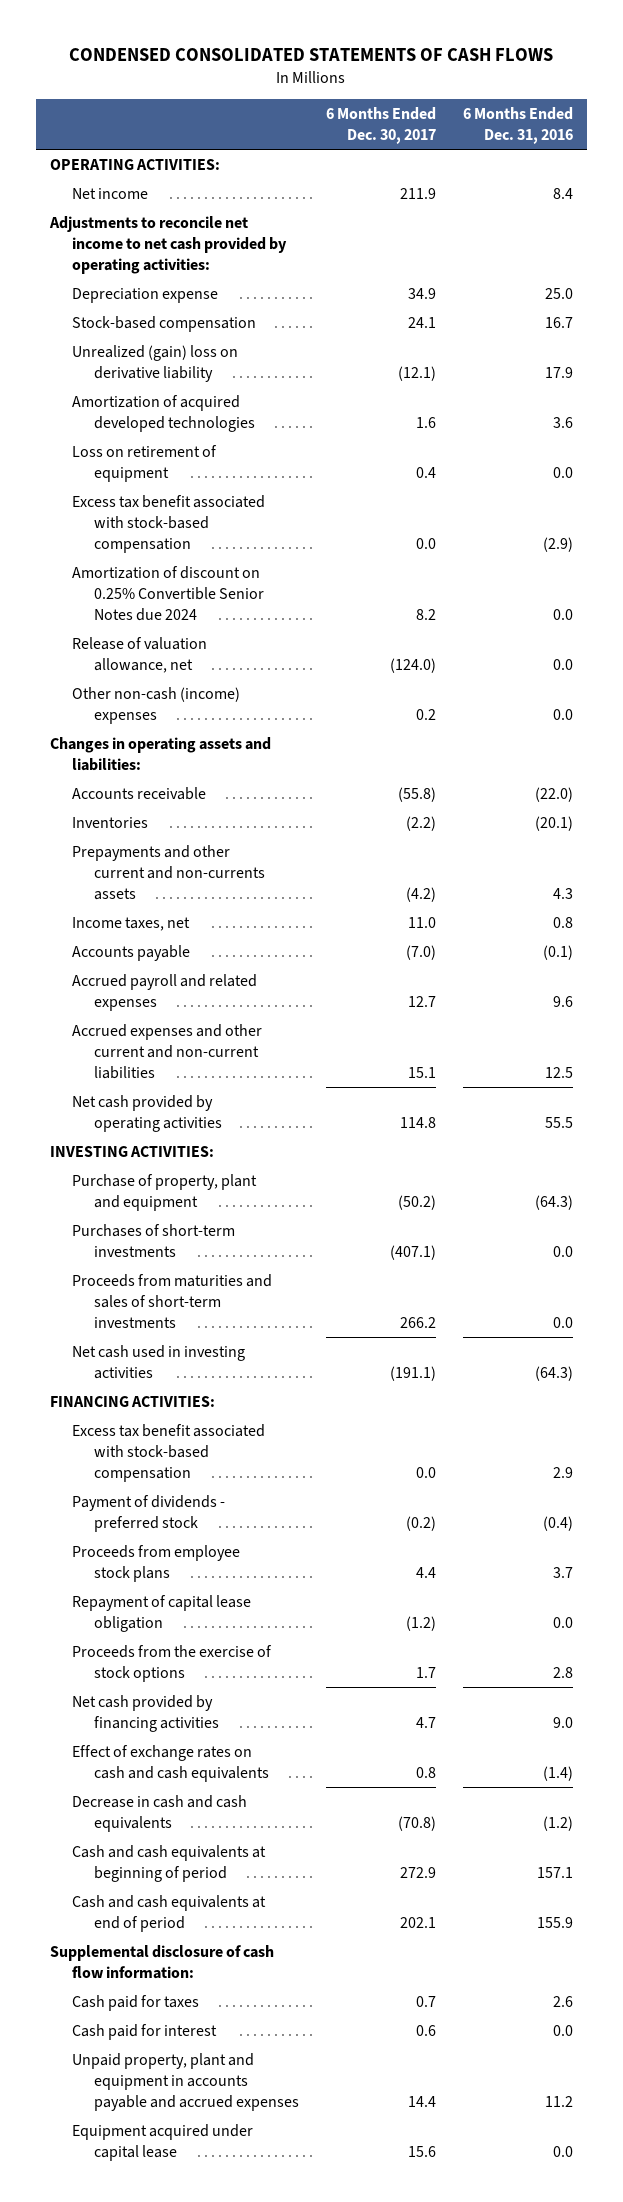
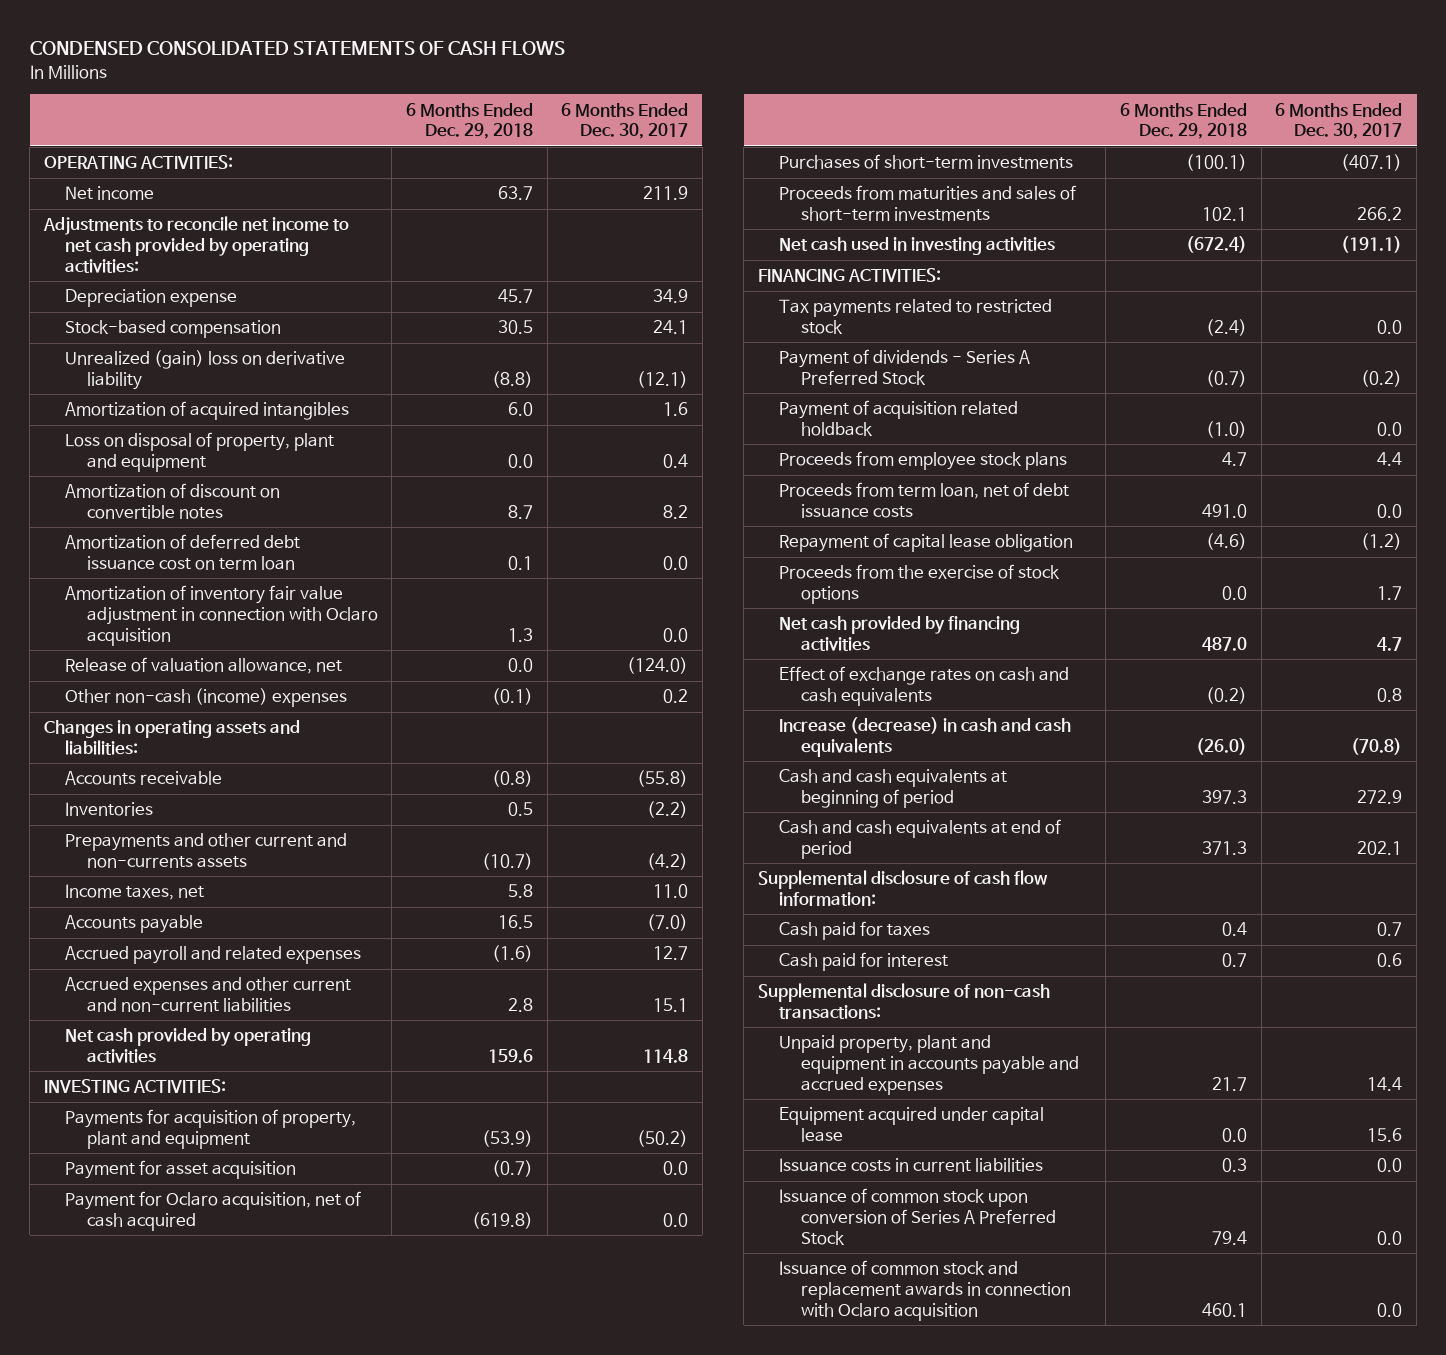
- | 6 Months Ended Dec. 30, 2017 | 6 Months Ended Dec. 31, 2016
+ | 6 Months Ended Dec. 29, 2018 | 6 Months Ended Dec. 30, 2017
- Amortization of acquired developed technologies | 1.6 | 3.6
- Loss on retirement of equipment | 0.4 | 0.0
- Excess tax benefit associated with stock-based compensation | 0.0 | (2.9)
- Amortization of discount on 0.25% Convertible Senior Notes due 2024 | 8.2 | 0.0
+ Amortization of acquired intangibles | 6.0 | 1.6
+ Loss on disposal of property, plant and equipment | 0.0 | 0.4
+ Amortization of discount on convertible notes | 8.7 | 8.2
+ Amortization of deferred debt issuance cost on term loan | 0.1 | 0.0
+ Amortization of inventory fair value adjustment in connection with Oclaro acquisition | 1.3 | 0.0
- Purchase of property, plant and equipment | (50.2) | (64.3)
+ Payments for acquisition of property, plant and equipment | (53.9) | (50.2)
+ Payment for asset acquisition | (0.7) | 0.0
+ Payment for Oclaro acquisition, net of cash acquired | (619.8) | 0.0
- Excess tax benefit associated with stock-based compensation | 0.0 | 2.9
- Payment of dividends - preferred stock | (0.2) | (0.4)
+ Tax payments related to restricted stock | (2.4) | 0.0
+ Payment of dividends - Series A Preferred Stock | (0.7) | (0.2)
+ Payment of acquisition related holdback | (1.0) | 0.0
+ Proceeds from term loan, net of debt issuance costs | 491.0 | 0.0
- Decrease in cash and cash equivalents | (70.8) | (1.2)
+ Increase (decrease) in cash and cash equivalents | (26.0) | (70.8)
+ Supplemental disclosure of non-cash transactions:
+ Issuance costs in current liabilities | 0.3 | 0.0
+ Issuance of common stock upon conversion of Series A Preferred Stock | 79.4 | 0.0
+ Issuance of common stock and replacement awards in connection with Oclaro acquisition | 460.1 | 0.0

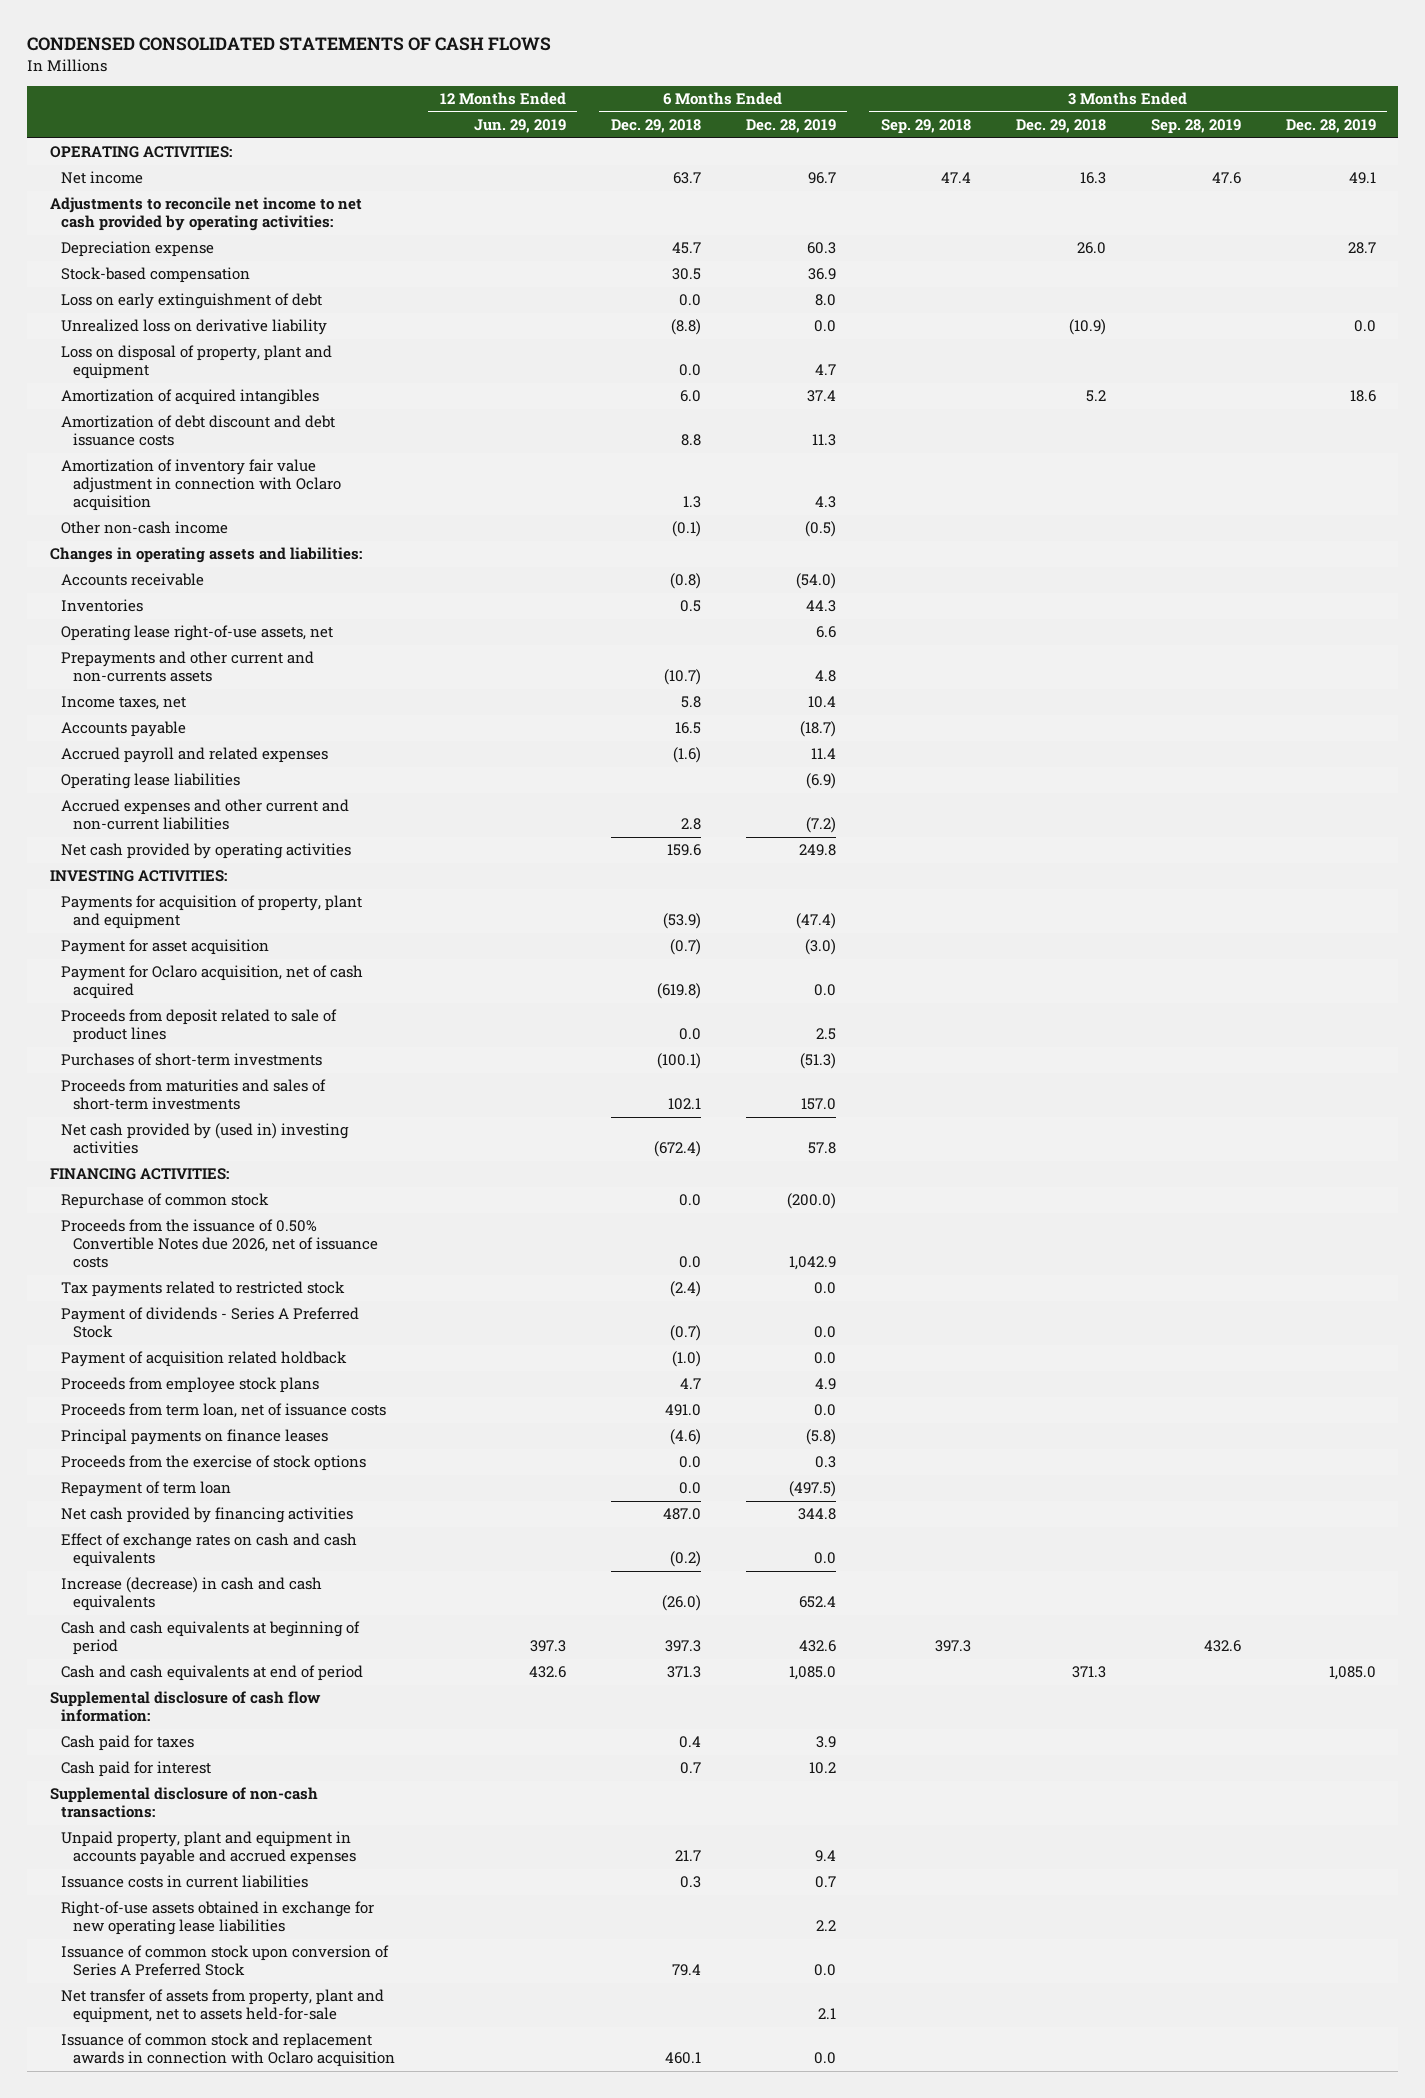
- | 6 Months Ended Dec. 29, 2018 | 6 Months Ended Dec. 30, 2017
+ | 12 Months Ended Jun. 29, 2019 | 6 Months Ended Dec. 29, 2018 | 6 Months Ended Dec. 28, 2019 | 3 Months Ended Sep. 29, 2018 | 3 Months Ended Dec. 29, 2018 | 3 Months Ended Sep. 28, 2019 | 3 Months Ended Dec. 28, 2019
- Unrealized (gain) loss on derivative liability | (8.8) | (12.1)
+ Loss on early extinguishment of debt | | 0.0 | 8.0 | | | |
+ Unrealized loss on derivative liability | | (8.8) | 0.0 | | (10.9) | | 0.0
- Amortization of discount on convertible notes | 8.7 | 8.2
- Amortization of deferred debt issuance cost on term loan | 0.1 | 0.0
moved down: Amortization of acquired intangibles | | 6.0 | 37.4 | | 5.2 | | 18.6
+ Amortization of debt discount and debt issuance costs | | 8.8 | 11.3 | | | |
- Release of valuation allowance, net | 0.0 | (124.0)
- Other non-cash (income) expenses | (0.1) | 0.2
+ Other non-cash income | | (0.1) | (0.5) | | | |
+ Operating lease right-of-use assets, net | | | 6.6 | | | |
+ Operating lease liabilities | | | (6.9) | | | |
+ Proceeds from deposit related to sale of product lines | | 0.0 | 2.5 | | | |
- Net cash used in investing activities | (672.4) | (191.1)
+ Net cash provided by (used in) investing activities | | (672.4) | 57.8 | | | |
+ Repurchase of common stock | | 0.0 | (200.0) | | | |
+ Proceeds from the issuance of 0.50% Convertible Notes due 2026, net of issuance costs | | 0.0 | 1,042.9 | | | |
- Proceeds from term loan, net of debt issuance costs | 491.0 | 0.0
- Repayment of capital lease obligation | (4.6) | (1.2)
+ Proceeds from term loan, net of issuance costs | | 491.0 | 0.0 | | | |
+ Principal payments on finance leases | | (4.6) | (5.8) | | | |
+ Repayment of term loan | | 0.0 | (497.5) | | | |
- Equipment acquired under capital lease | 0.0 | 15.6
+ Right-of-use assets obtained in exchange for new operating lease liabilities | | | 2.2 | | | |
+ Net transfer of assets from property, plant and equipment, net to assets held-for-sale | | | 2.1 | | | |

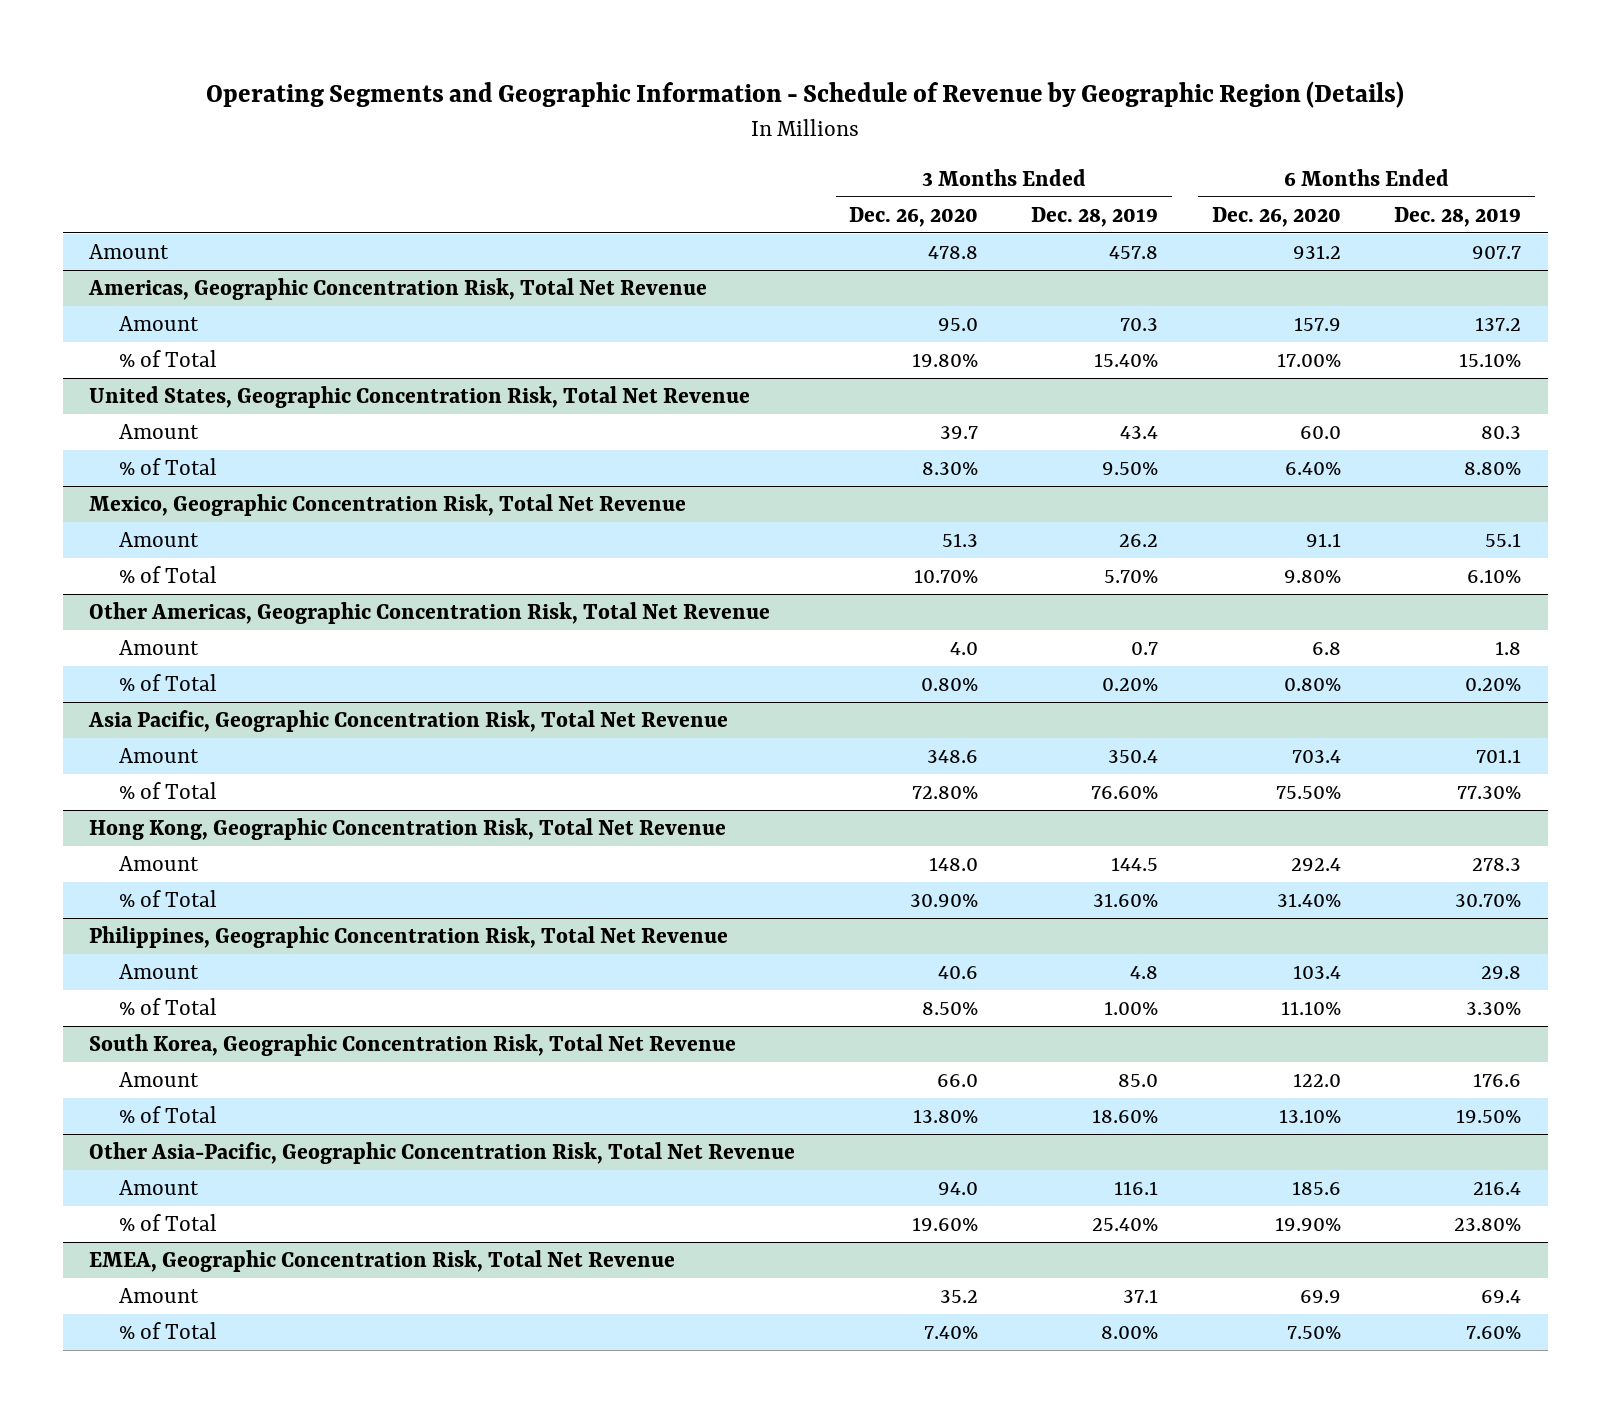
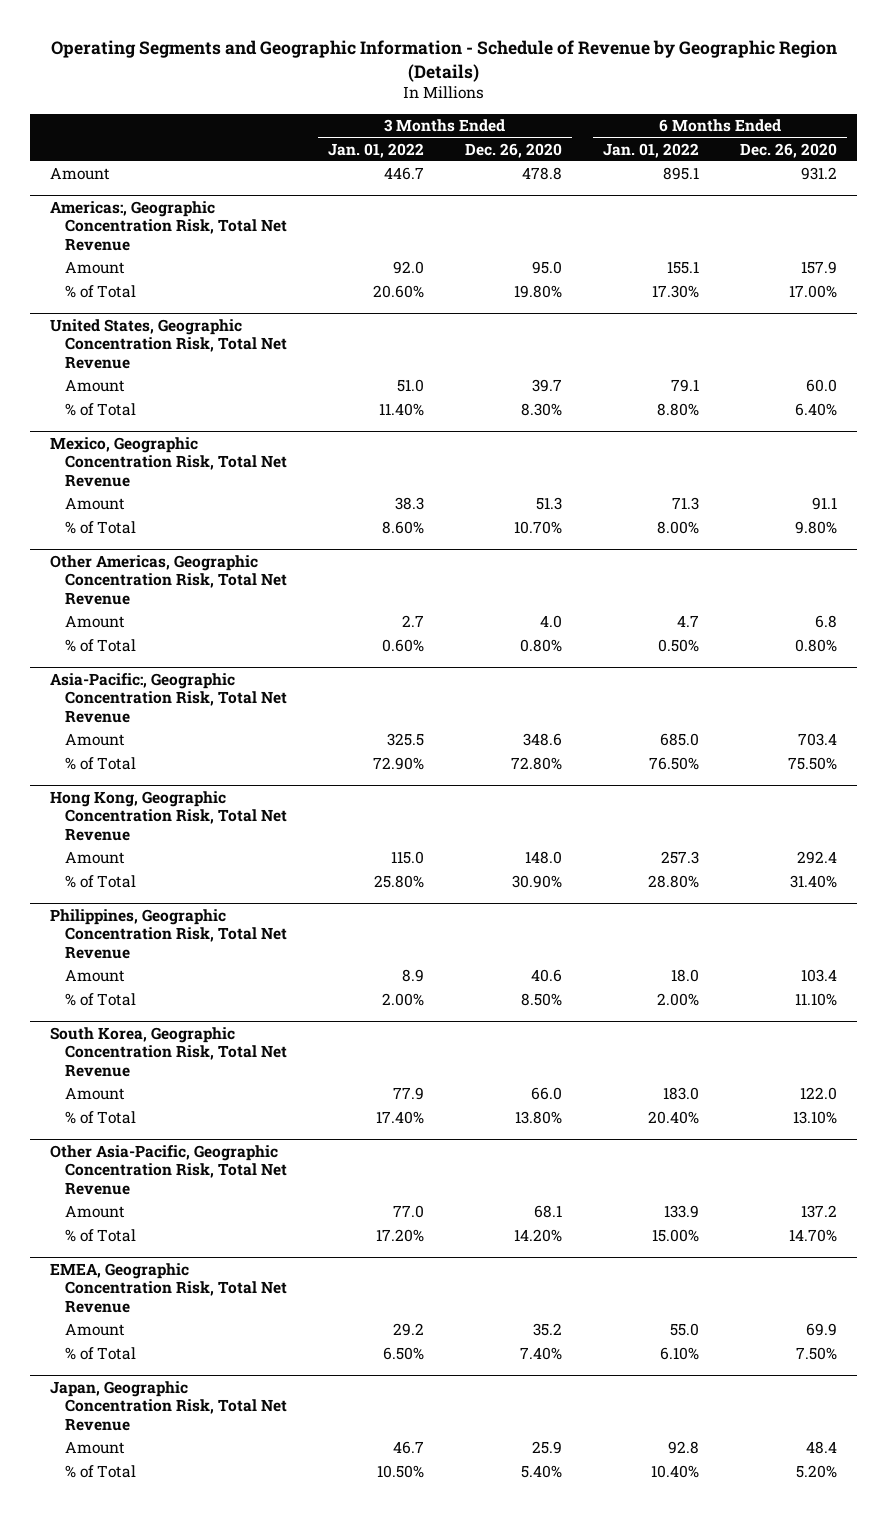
- | 3 Months Ended Dec. 26, 2020 | 3 Months Ended Dec. 28, 2019 | 6 Months Ended Dec. 26, 2020 | 6 Months Ended Dec. 28, 2019
+ | 3 Months Ended Jan. 01, 2022 | 3 Months Ended Dec. 26, 2020 | 6 Months Ended Jan. 01, 2022 | 6 Months Ended Dec. 26, 2020
- Americas, Geographic Concentration Risk, Total Net Revenue
+ Americas:, Geographic Concentration Risk, Total Net Revenue
- Asia Pacific, Geographic Concentration Risk, Total Net Revenue
+ Asia-Pacific:, Geographic Concentration Risk, Total Net Revenue
@ Other Asia-Pacific, Geographic Concentration Risk, Total Net Revenue
- Amount | 94.0 | 116.1 | 185.6 | 216.4
- % of Total | 19.60% | 25.40% | 19.90% | 23.80%
+ Amount | 77.0 | 68.1 | 133.9 | 137.2
+ % of Total | 17.20% | 14.20% | 15.00% | 14.70%
+ Japan, Geographic Concentration Risk, Total Net Revenue
+ Amount | 46.7 | 25.9 | 92.8 | 48.4
+ % of Total | 10.50% | 5.40% | 10.40% | 5.20%

